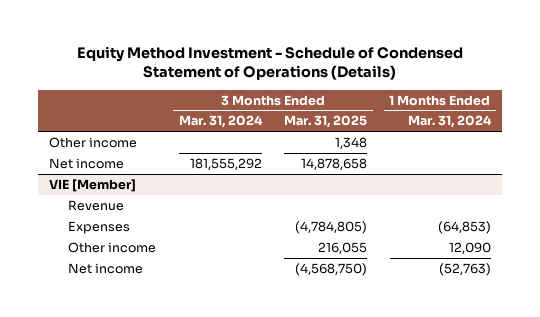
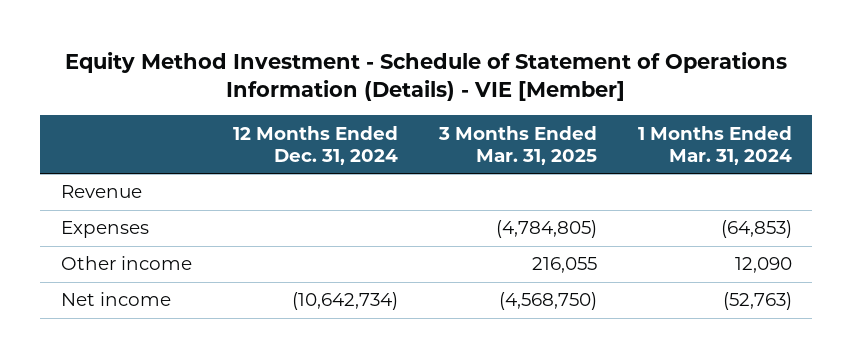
- Equity Method Investment - Schedule of Condensed Statement of Operations (Details)
+ Equity Method Investment - Schedule of Statement of Operations Information (Details) - VIE [Member]
- | 3 Months Ended Mar. 31, 2024 | 3 Months Ended Mar. 31, 2025 | 1 Months Ended Mar. 31, 2024
+ | 12 Months Ended Dec. 31, 2024 | 3 Months Ended Mar. 31, 2025 | 1 Months Ended Mar. 31, 2024
- Other income | | 1,348 |
- Net income | 181,555,292 | 14,878,658 |
- VIE [Member]

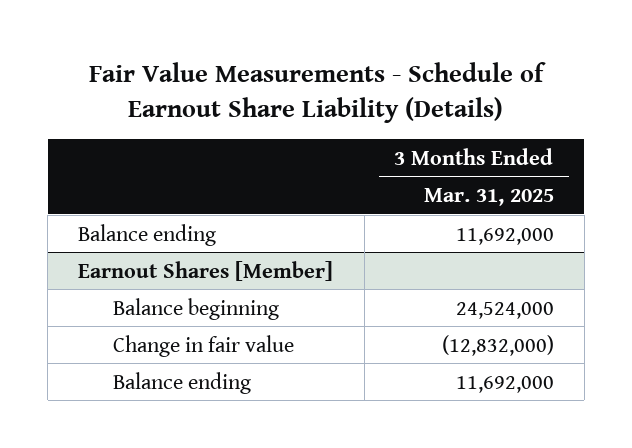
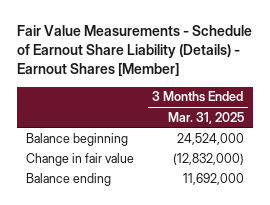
- Fair Value Measurements - Schedule of Earnout Share Liability (Details)
+ Fair Value Measurements - Schedule of Earnout Share Liability (Details) - Earnout Shares [Member]
- Balance ending | 11,692,000
- Earnout Shares [Member]

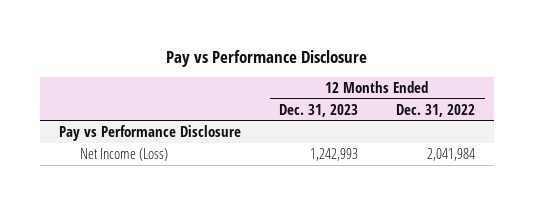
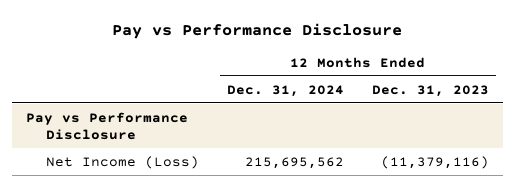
- | 12 Months Ended Dec. 31, 2023 | 12 Months Ended Dec. 31, 2022
+ | 12 Months Ended Dec. 31, 2024 | 12 Months Ended Dec. 31, 2023
- Net Income (Loss) | 1,242,993 | 2,041,984
+ Net Income (Loss) | 215,695,562 | (11,379,116)

